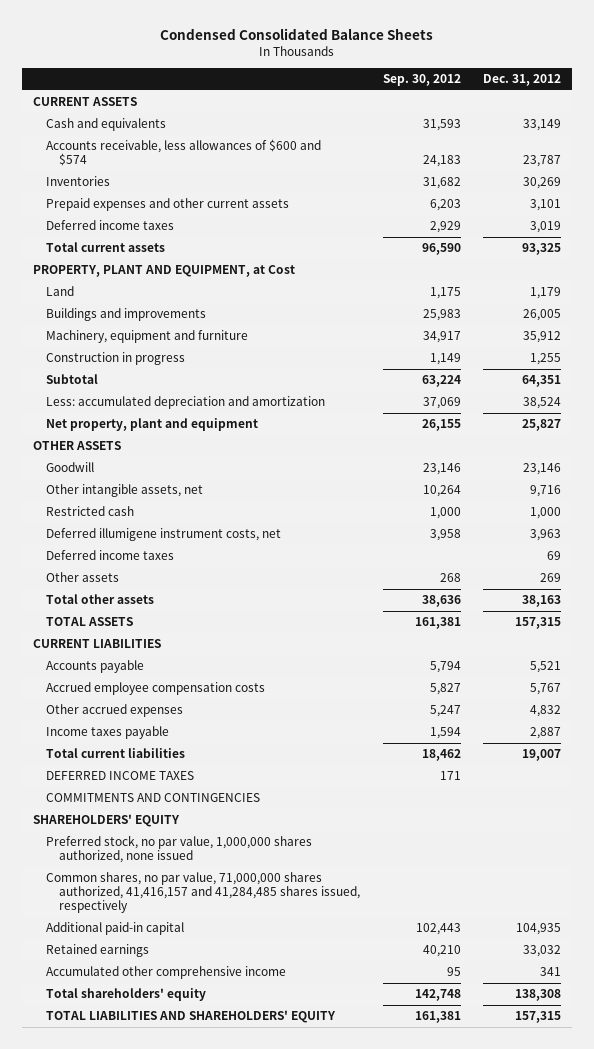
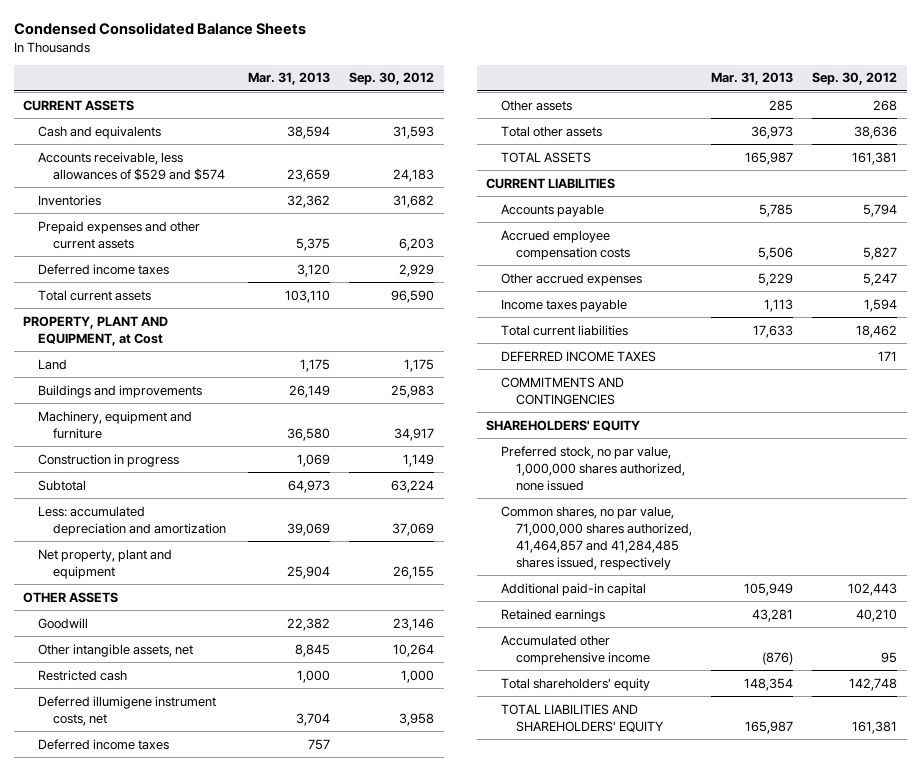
- | Sep. 30, 2012 | Dec. 31, 2012
+ | Mar. 31, 2013 | Sep. 30, 2012
- Accounts receivable, less allowances of $600 and $574 | 24,183 | 23,787
+ Accounts receivable, less allowances of $529 and $574 | 23,659 | 24,183
- Common shares, no par value, 71,000,000 shares authorized, 41,416,157 and 41,284,485 shares issued, respectively
+ Common shares, no par value, 71,000,000 shares authorized, 41,464,857 and 41,284,485 shares issued, respectively

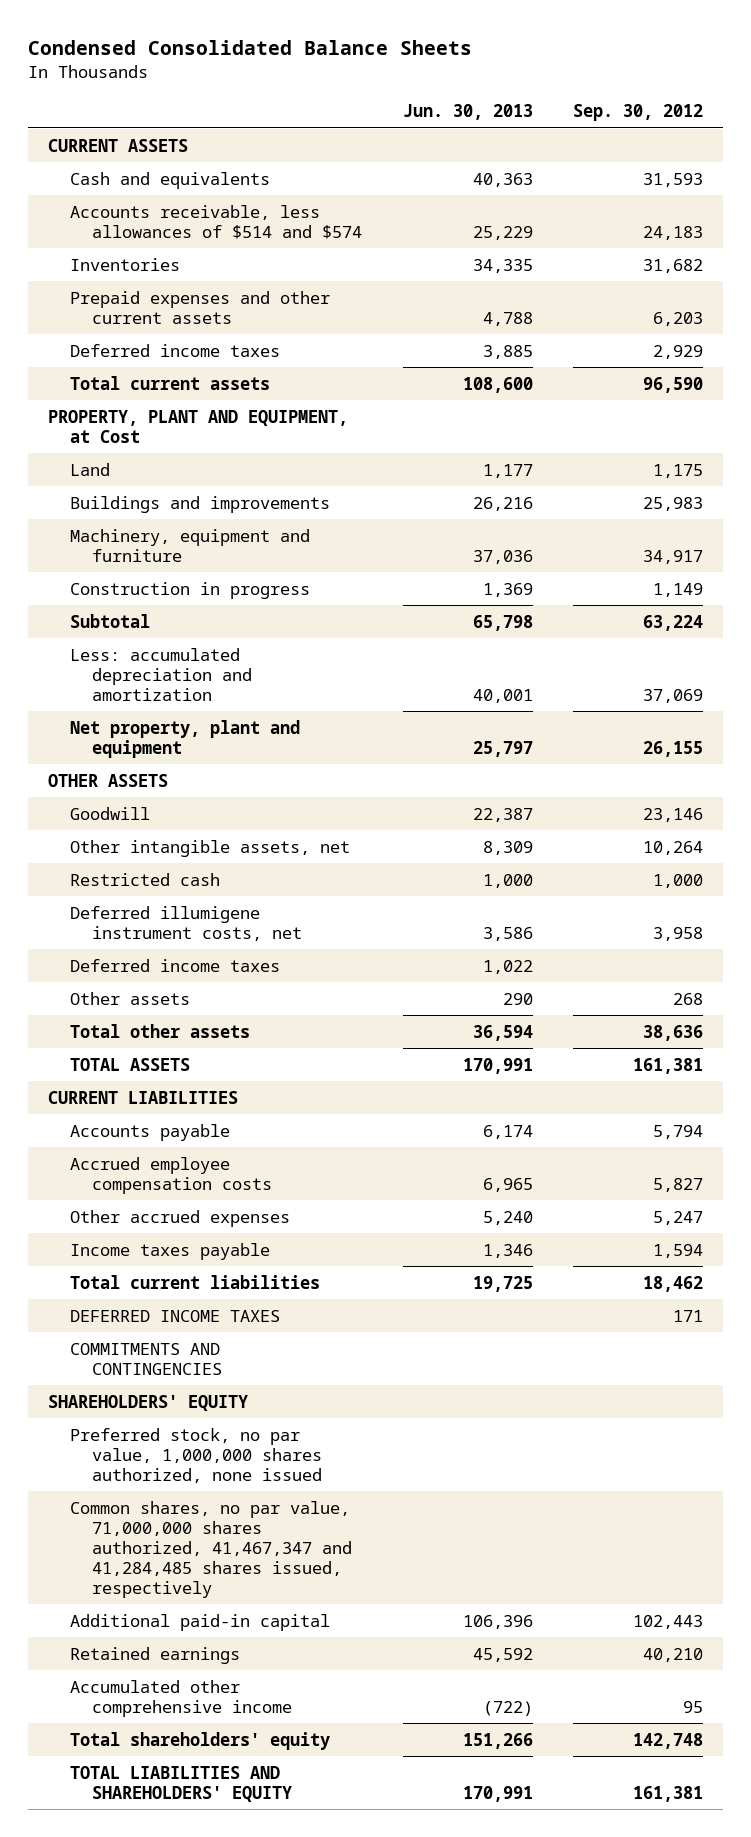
- | Mar. 31, 2013 | Sep. 30, 2012
+ | Jun. 30, 2013 | Sep. 30, 2012
- Accounts receivable, less allowances of $529 and $574 | 23,659 | 24,183
+ Accounts receivable, less allowances of $514 and $574 | 25,229 | 24,183
- Common shares, no par value, 71,000,000 shares authorized, 41,464,857 and 41,284,485 shares issued, respectively
+ Common shares, no par value, 71,000,000 shares authorized, 41,467,347 and 41,284,485 shares issued, respectively

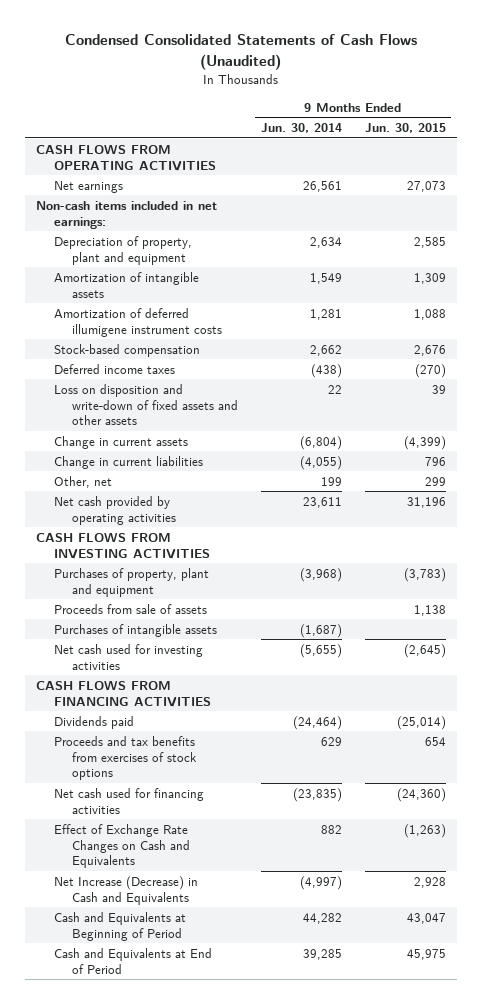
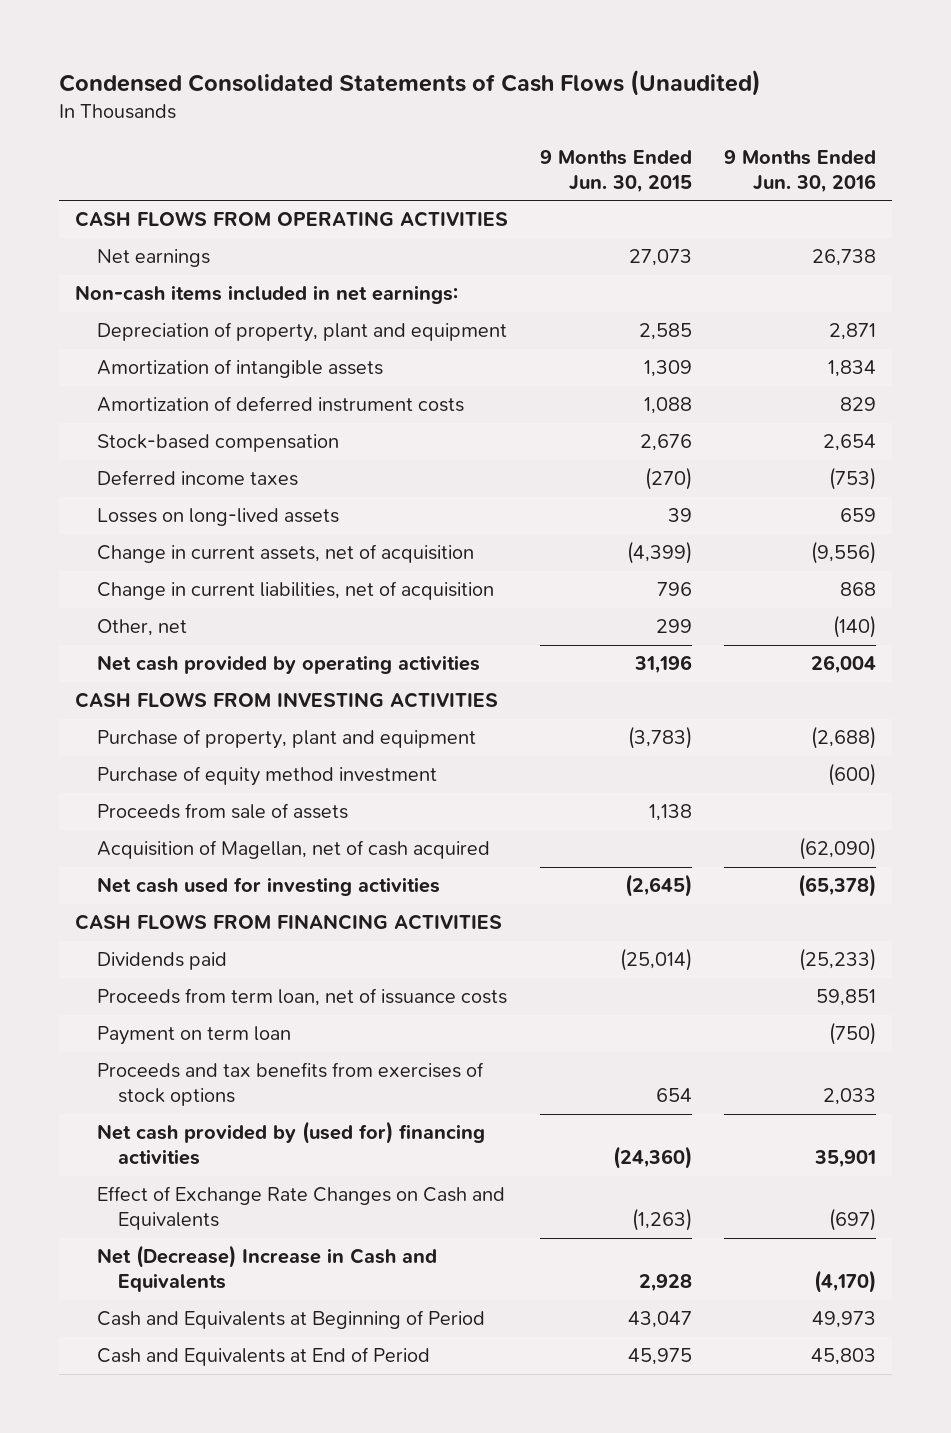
- | 9 Months Ended Jun. 30, 2014 | 9 Months Ended Jun. 30, 2015
+ | 9 Months Ended Jun. 30, 2015 | 9 Months Ended Jun. 30, 2016
- Amortization of deferred illumigene instrument costs | 1,281 | 1,088
+ Amortization of deferred instrument costs | 1,088 | 829
- Loss on disposition and write-down of fixed assets and other assets | 22 | 39
- Change in current assets | (6,804) | (4,399)
- Change in current liabilities | (4,055) | 796
+ Losses on long-lived assets | 39 | 659
+ Change in current assets, net of acquisition | (4,399) | (9,556)
+ Change in current liabilities, net of acquisition | 796 | 868
- Purchases of property, plant and equipment | (3,968) | (3,783)
+ Purchase of property, plant and equipment | (3,783) | (2,688)
+ Purchase of equity method investment | | (600)
- Purchases of intangible assets | (1,687) |
+ Acquisition of Magellan, net of cash acquired | | (62,090)
+ Proceeds from term loan, net of issuance costs | | 59,851
+ Payment on term loan | | (750)
- Net cash used for financing activities | (23,835) | (24,360)
+ Net cash provided by (used for) financing activities | (24,360) | 35,901
- Net Increase (Decrease) in Cash and Equivalents | (4,997) | 2,928
+ Net (Decrease) Increase in Cash and Equivalents | 2,928 | (4,170)

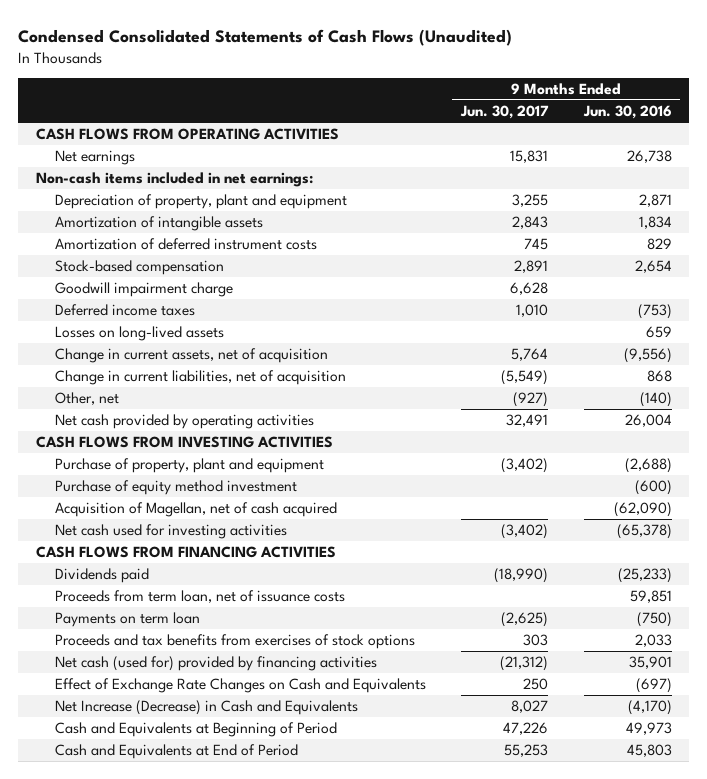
- | 9 Months Ended Jun. 30, 2015 | 9 Months Ended Jun. 30, 2016
+ | 9 Months Ended Jun. 30, 2017 | 9 Months Ended Jun. 30, 2016
+ Goodwill impairment charge | 6,628 |
- Proceeds from sale of assets | 1,138 |
- Payment on term loan | | (750)
+ Payments on term loan | (2,625) | (750)
- Net cash provided by (used for) financing activities | (24,360) | 35,901
+ Net cash (used for) provided by financing activities | (21,312) | 35,901
- Net (Decrease) Increase in Cash and Equivalents | 2,928 | (4,170)
+ Net Increase (Decrease) in Cash and Equivalents | 8,027 | (4,170)

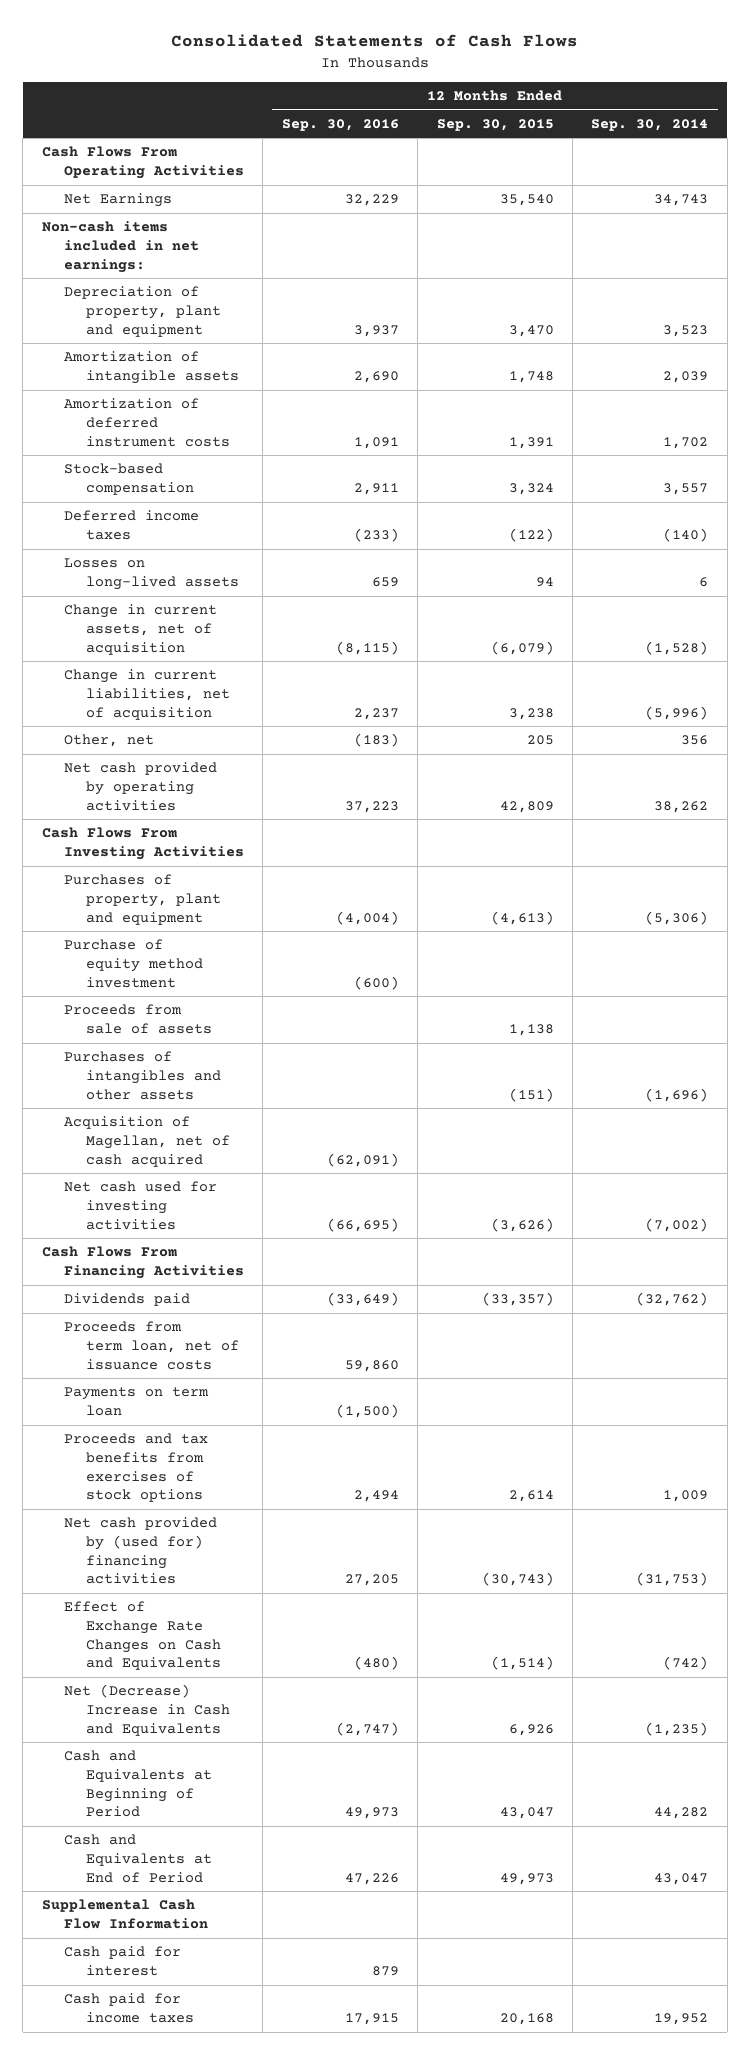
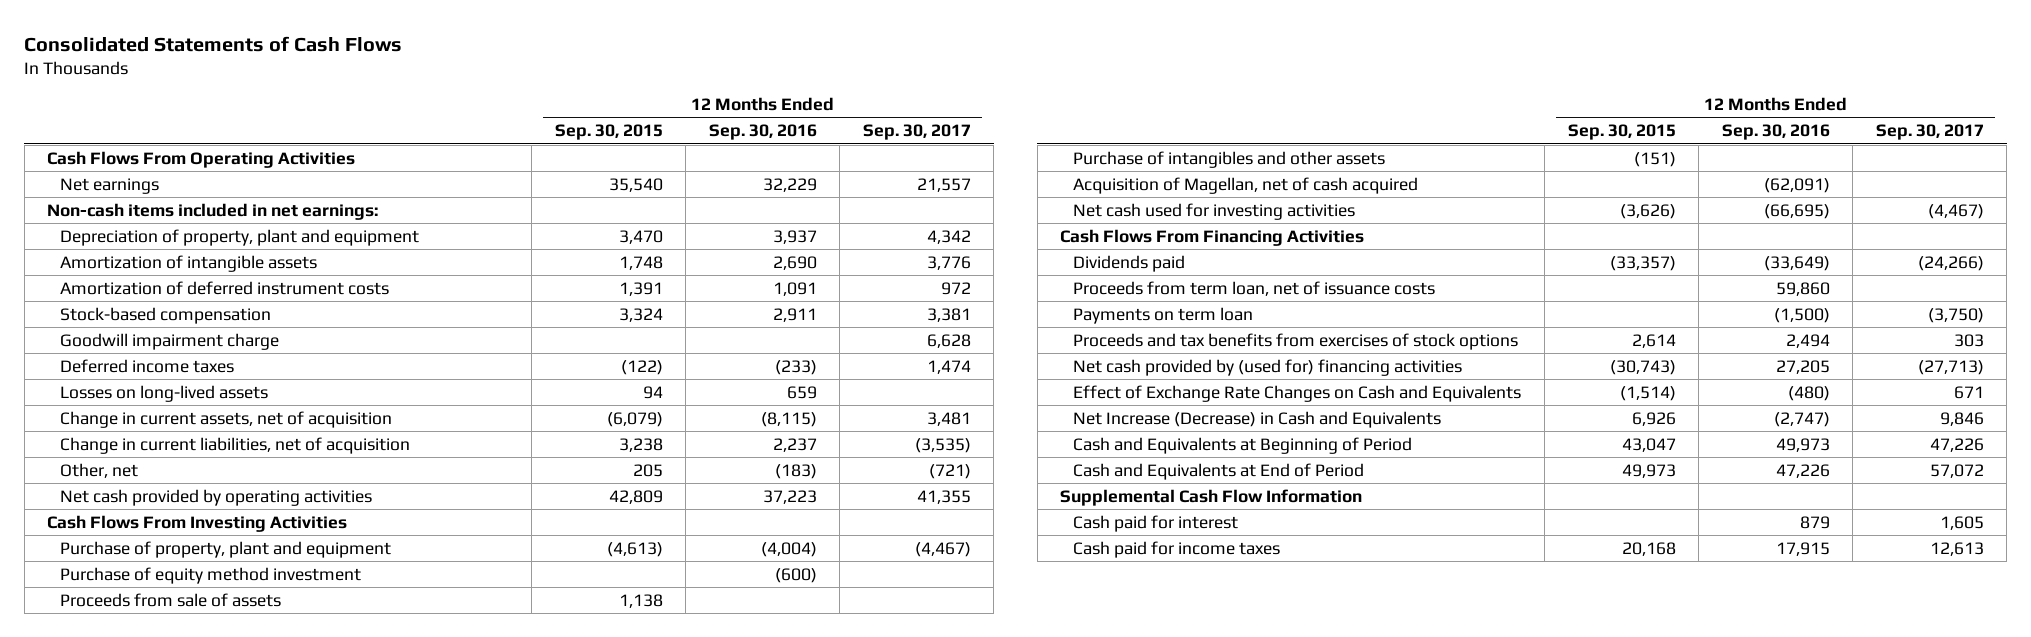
- | 12 Months Ended Sep. 30, 2016 | 12 Months Ended Sep. 30, 2015 | 12 Months Ended Sep. 30, 2014
+ | 12 Months Ended Sep. 30, 2015 | 12 Months Ended Sep. 30, 2016 | 12 Months Ended Sep. 30, 2017
- Net Earnings | 32,229 | 35,540 | 34,743
+ Net earnings | 35,540 | 32,229 | 21,557
+ Goodwill impairment charge | | | 6,628
- Purchases of property, plant and equipment | (4,004) | (4,613) | (5,306)
+ Purchase of property, plant and equipment | (4,613) | (4,004) | (4,467)
- Purchases of intangibles and other assets | | (151) | (1,696)
+ Purchase of intangibles and other assets | (151) | |
- Net (Decrease) Increase in Cash and Equivalents | (2,747) | 6,926 | (1,235)
+ Net Increase (Decrease) in Cash and Equivalents | 6,926 | (2,747) | 9,846

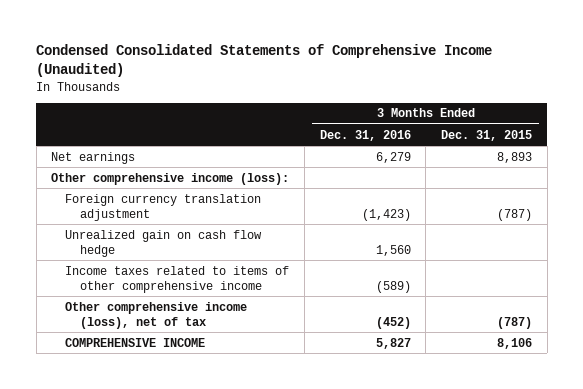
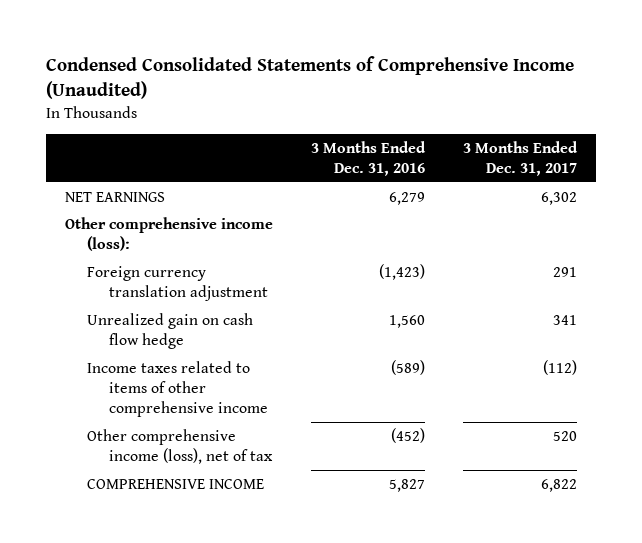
- | 3 Months Ended Dec. 31, 2016 | 3 Months Ended Dec. 31, 2015
+ | 3 Months Ended Dec. 31, 2016 | 3 Months Ended Dec. 31, 2017
- Net earnings | 6,279 | 8,893
+ NET EARNINGS | 6,279 | 6,302

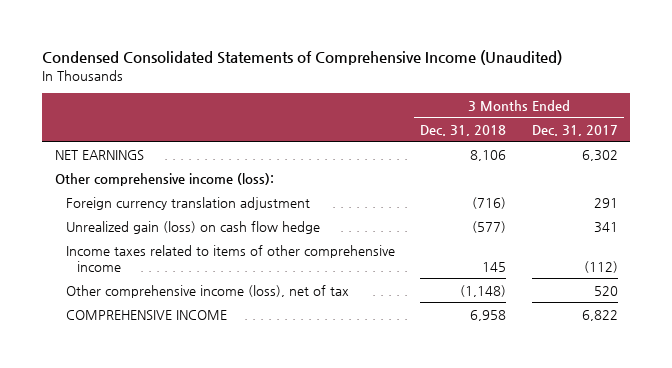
- | 3 Months Ended Dec. 31, 2016 | 3 Months Ended Dec. 31, 2017
+ | 3 Months Ended Dec. 31, 2018 | 3 Months Ended Dec. 31, 2017
- Unrealized gain on cash flow hedge | 1,560 | 341
+ Unrealized gain (loss) on cash flow hedge | (577) | 341

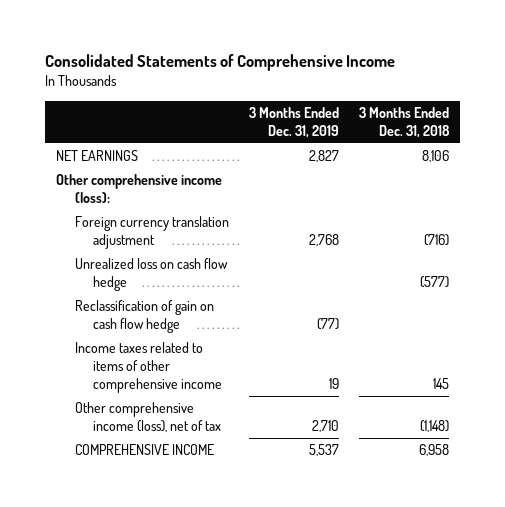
- Condensed Consolidated Statements of Comprehensive Income (Unaudited)
+ Consolidated Statements of Comprehensive Income
- | 3 Months Ended Dec. 31, 2018 | 3 Months Ended Dec. 31, 2017
+ | 3 Months Ended Dec. 31, 2019 | 3 Months Ended Dec. 31, 2018
- Unrealized gain (loss) on cash flow hedge | (577) | 341
+ Unrealized loss on cash flow hedge | | (577)
+ Reclassification of gain on cash flow hedge | (77) |

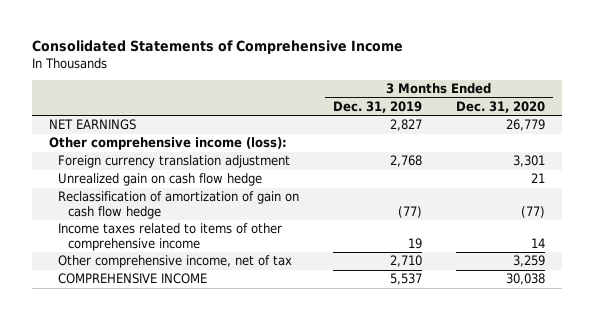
- | 3 Months Ended Dec. 31, 2019 | 3 Months Ended Dec. 31, 2018
+ | 3 Months Ended Dec. 31, 2019 | 3 Months Ended Dec. 31, 2020
- Unrealized loss on cash flow hedge | | (577)
- Reclassification of gain on cash flow hedge | (77) |
+ Unrealized gain on cash flow hedge | | 21
+ Reclassification of amortization of gain on cash flow hedge | (77) | (77)
- Other comprehensive income (loss), net of tax | 2,710 | (1,148)
+ Other comprehensive income, net of tax | 2,710 | 3,259

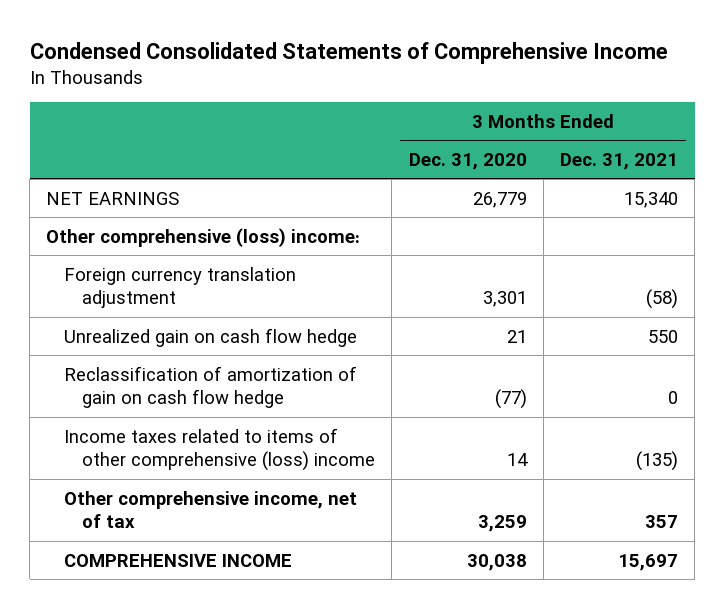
- Consolidated Statements of Comprehensive Income
+ Condensed Consolidated Statements of Comprehensive Income
- | 3 Months Ended Dec. 31, 2019 | 3 Months Ended Dec. 31, 2020
+ | 3 Months Ended Dec. 31, 2020 | 3 Months Ended Dec. 31, 2021
- Other comprehensive income (loss):
+ Other comprehensive (loss) income:
- Income taxes related to items of other comprehensive income | 19 | 14
+ Income taxes related to items of other comprehensive (loss) income | 14 | (135)

